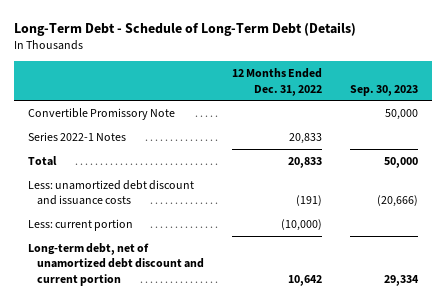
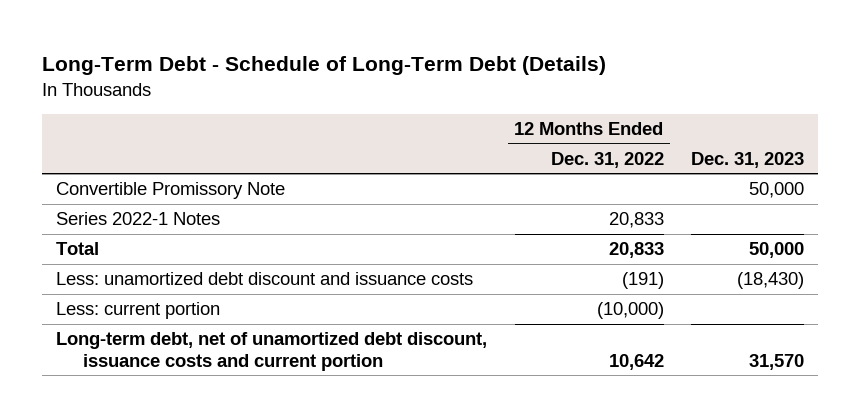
- | 12 Months Ended Dec. 31, 2022 | Sep. 30, 2023
+ | 12 Months Ended Dec. 31, 2022 | Dec. 31, 2023
- Long-term debt, net of unamortized debt discount and current portion | 10,642 | 29,334
+ Long-term debt, net of unamortized debt discount, issuance costs and current portion | 10,642 | 31,570

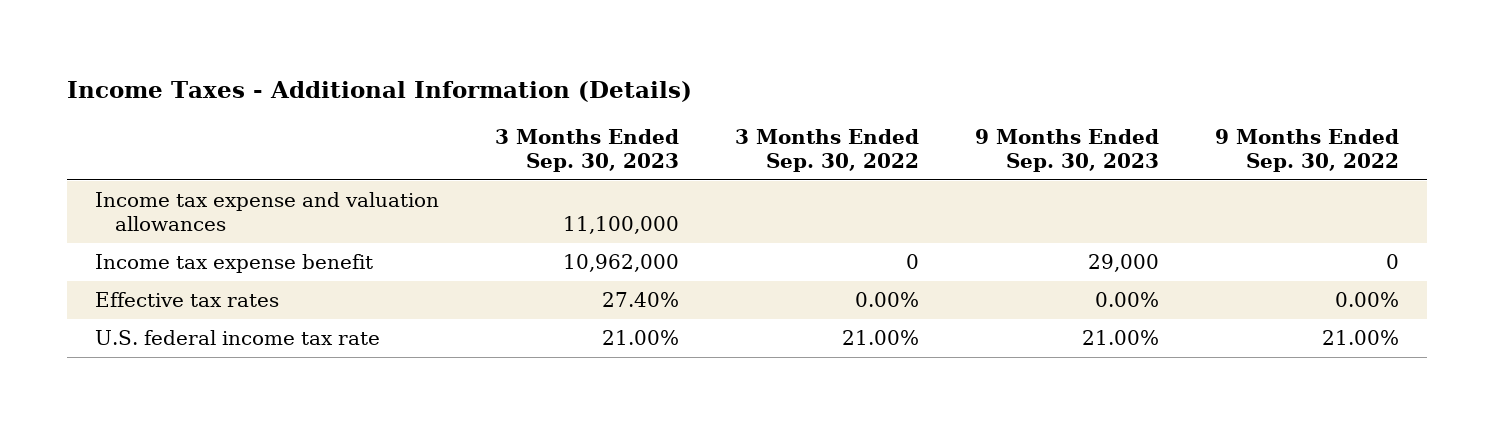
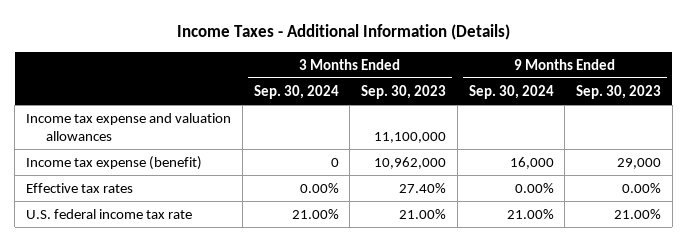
- | 3 Months Ended Sep. 30, 2023 | 3 Months Ended Sep. 30, 2022 | 9 Months Ended Sep. 30, 2023 | 9 Months Ended Sep. 30, 2022
+ | 3 Months Ended Sep. 30, 2024 | 3 Months Ended Sep. 30, 2023 | 9 Months Ended Sep. 30, 2024 | 9 Months Ended Sep. 30, 2023
- Income tax expense benefit | 10,962,000 | 0 | 29,000 | 0
+ Income tax expense (benefit) | 0 | 10,962,000 | 16,000 | 29,000

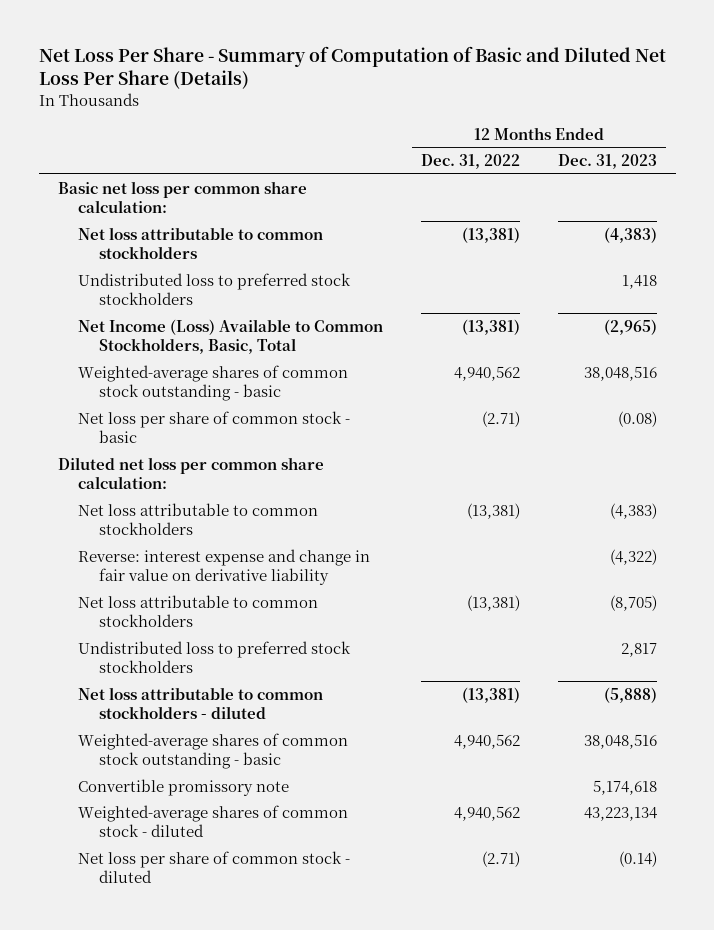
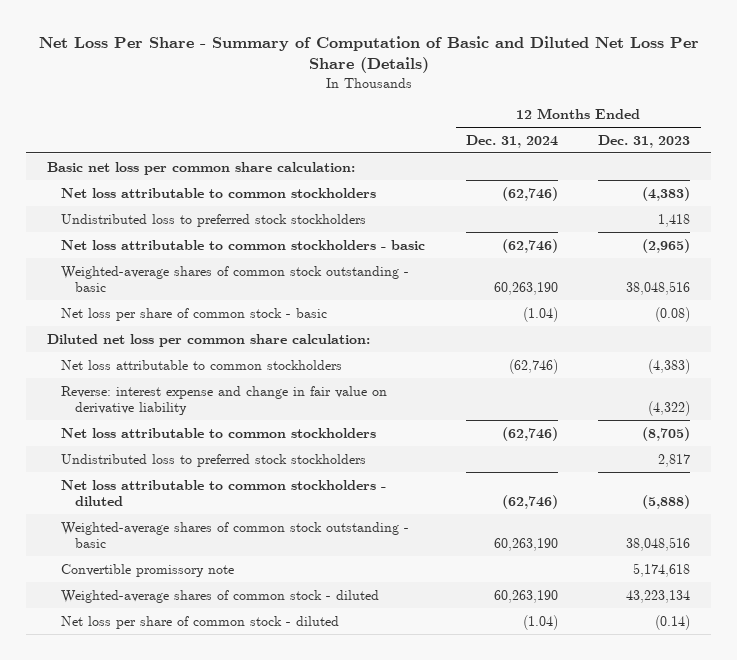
- | 12 Months Ended Dec. 31, 2022 | 12 Months Ended Dec. 31, 2023
+ | 12 Months Ended Dec. 31, 2024 | 12 Months Ended Dec. 31, 2023
- Net Income (Loss) Available to Common Stockholders, Basic, Total | (13,381) | (2,965)
+ Net loss attributable to common stockholders - basic | (62,746) | (2,965)

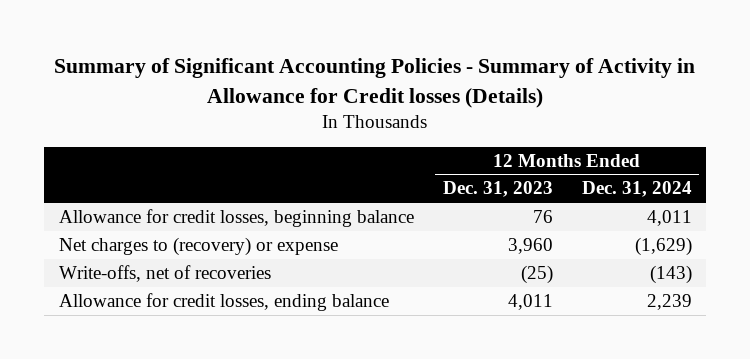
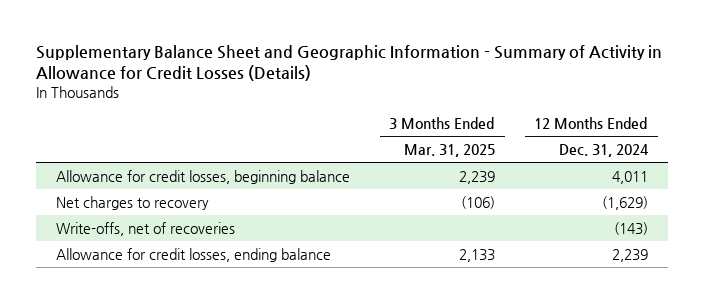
- Summary of Significant Accounting Policies - Summary of Activity in Allowance for Credit losses (Details)
+ Supplementary Balance Sheet and Geographic Information - Summary of Activity in Allowance for Credit Losses (Details)
- | 12 Months Ended Dec. 31, 2023 | 12 Months Ended Dec. 31, 2024
+ | 3 Months Ended Mar. 31, 2025 | 12 Months Ended Dec. 31, 2024
- Net charges to (recovery) or expense | 3,960 | (1,629)
+ Net charges to recovery | (106) | (1,629)

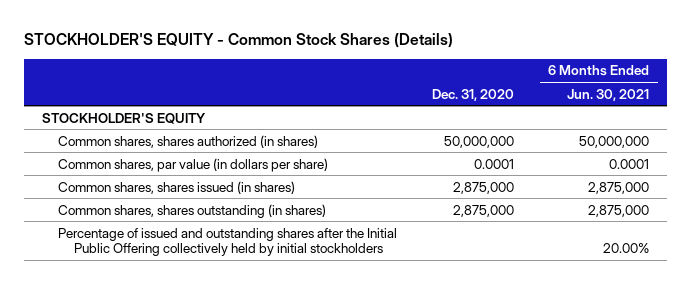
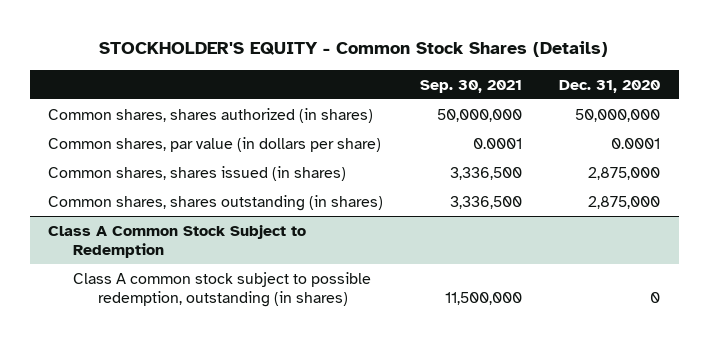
- | Dec. 31, 2020 | 6 Months Ended Jun. 30, 2021
+ | Sep. 30, 2021 | Dec. 31, 2020
- STOCKHOLDER'S EQUITY
- Percentage of issued and outstanding shares after the Initial Public Offering collectively held by initial stockholders | | 20.00%
+ Class A Common Stock Subject to Redemption
+ Class A common stock subject to possible redemption, outstanding (in shares) | 11,500,000 | 0

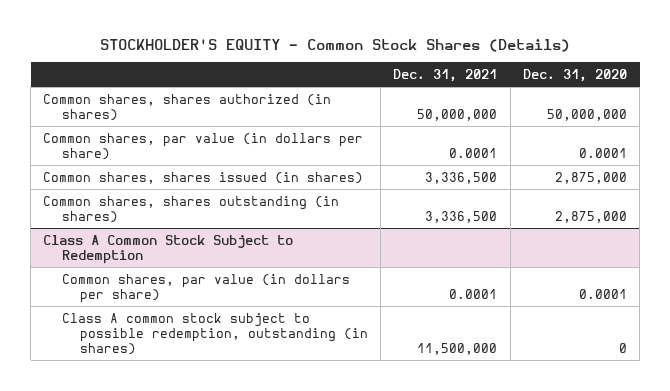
- | Sep. 30, 2021 | Dec. 31, 2020
+ | Dec. 31, 2021 | Dec. 31, 2020
@ Class A Common Stock Subject to Redemption
+ Common shares, par value (in dollars per share) | 0.0001 | 0.0001

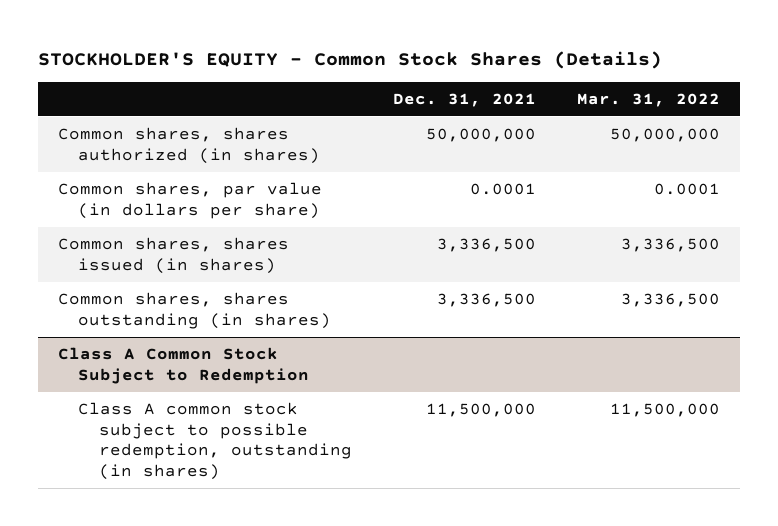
- | Dec. 31, 2021 | Dec. 31, 2020
+ | Dec. 31, 2021 | Mar. 31, 2022
@ Class A Common Stock Subject to Redemption
- Common shares, par value (in dollars per share) | 0.0001 | 0.0001

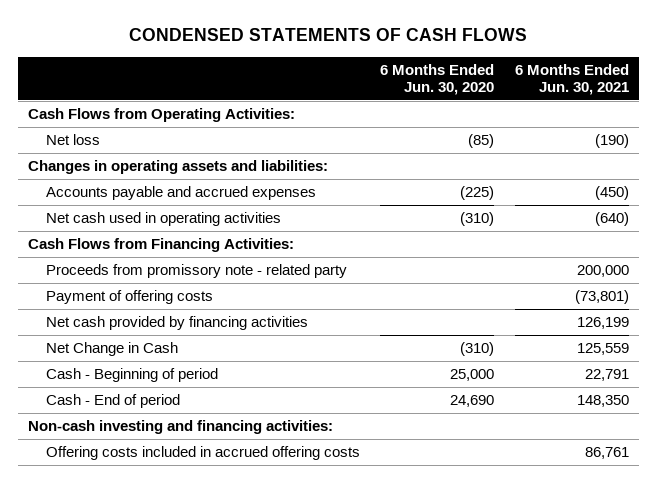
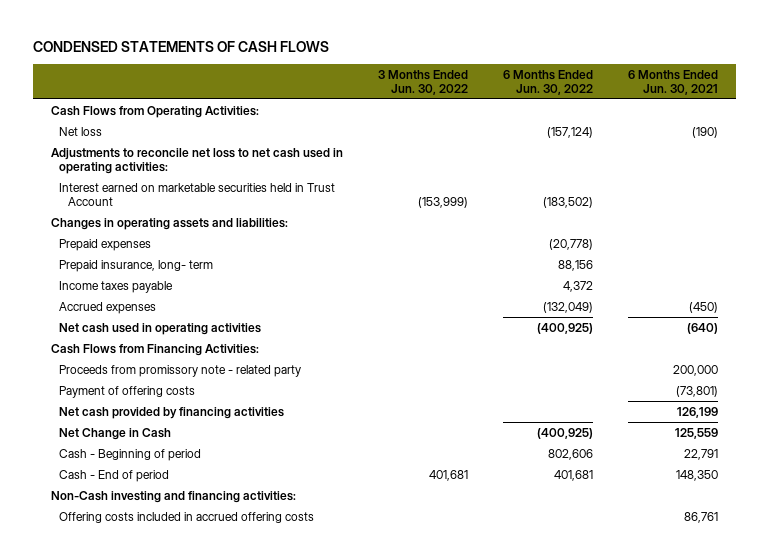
- | 6 Months Ended Jun. 30, 2020 | 6 Months Ended Jun. 30, 2021
+ | 3 Months Ended Jun. 30, 2022 | 6 Months Ended Jun. 30, 2022 | 6 Months Ended Jun. 30, 2021
+ Adjustments to reconcile net loss to net cash used in operating activities:
+ Interest earned on marketable securities held in Trust Account | (153,999) | (183,502) |
- Accounts payable and accrued expenses | (225) | (450)
+ Prepaid expenses | | (20,778) |
+ Prepaid insurance, long- term | | 88,156 |
+ Income taxes payable | | 4,372 |
+ Accrued expenses | | (132,049) | (450)
- Non-cash investing and financing activities:
+ Non-Cash investing and financing activities:

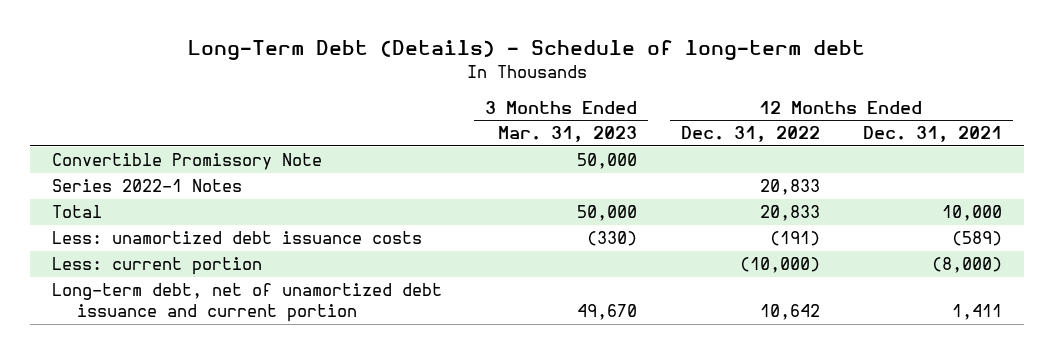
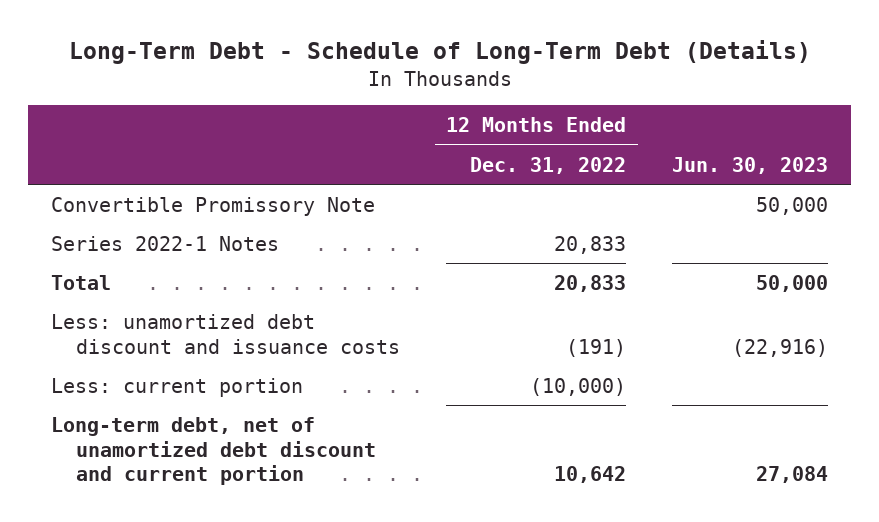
- Long-Term Debt (Details) - Schedule of long-term debt
+ Long-Term Debt - Schedule of Long-Term Debt (Details)
- | 3 Months Ended Mar. 31, 2023 | 12 Months Ended Dec. 31, 2022 | 12 Months Ended Dec. 31, 2021
+ | 12 Months Ended Dec. 31, 2022 | Jun. 30, 2023
- Less: unamortized debt issuance costs | (330) | (191) | (589)
+ Less: unamortized debt discount and issuance costs | (191) | (22,916)
- Long-term debt, net of unamortized debt issuance and current portion | 49,670 | 10,642 | 1,411
+ Long-term debt, net of unamortized debt discount and current portion | 10,642 | 27,084

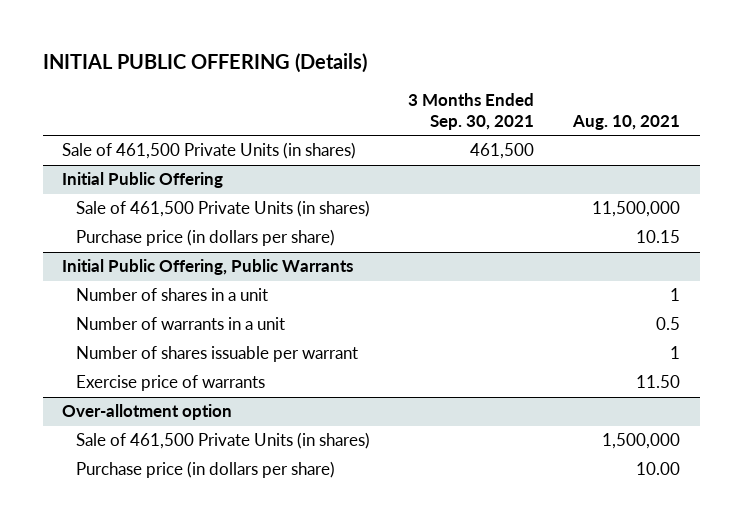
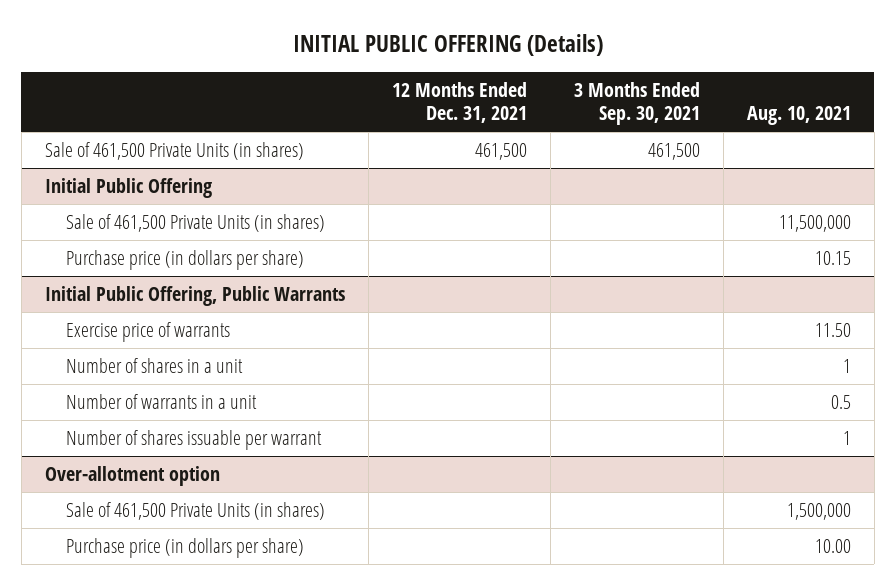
- | 3 Months Ended Sep. 30, 2021 | Aug. 10, 2021
+ | 12 Months Ended Dec. 31, 2021 | 3 Months Ended Sep. 30, 2021 | Aug. 10, 2021
@ Initial Public Offering, Public Warrants
moved up: Exercise price of warrants | | | 11.50

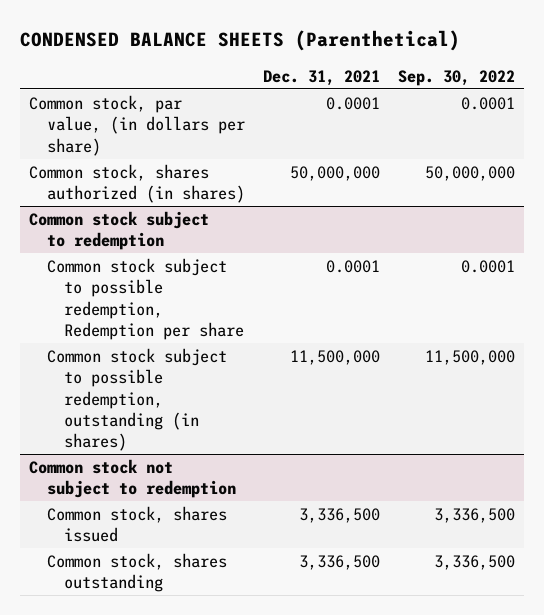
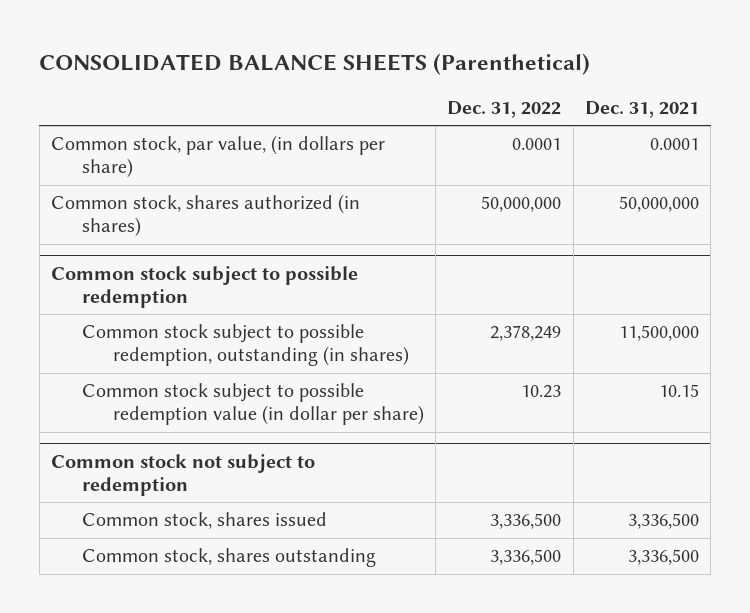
- CONDENSED BALANCE SHEETS (Parenthetical)
+ CONSOLIDATED BALANCE SHEETS (Parenthetical)
- | Dec. 31, 2021 | Sep. 30, 2022
+ | Dec. 31, 2022 | Dec. 31, 2021
- Common stock subject to redemption
- Common stock subject to possible redemption, Redemption per share | 0.0001 | 0.0001
+ Common stock subject to possible redemption
+ Common stock subject to possible redemption value (in dollar per share) | 10.23 | 10.15

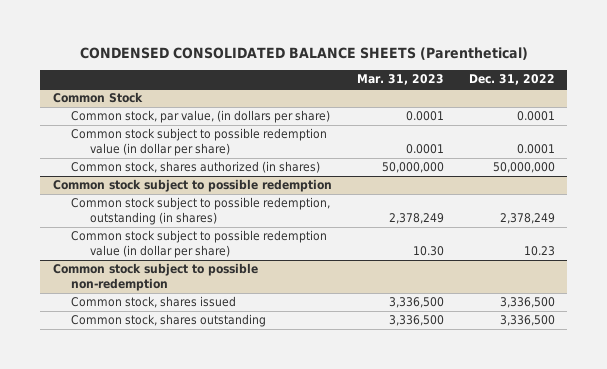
- CONSOLIDATED BALANCE SHEETS (Parenthetical)
+ CONDENSED CONSOLIDATED BALANCE SHEETS (Parenthetical)
- | Dec. 31, 2022 | Dec. 31, 2021
+ | Mar. 31, 2023 | Dec. 31, 2022
+ Common Stock
+ Common stock subject to possible redemption value (in dollar per share) | 0.0001 | 0.0001
- Common stock not subject to redemption
+ Common stock subject to possible non-redemption

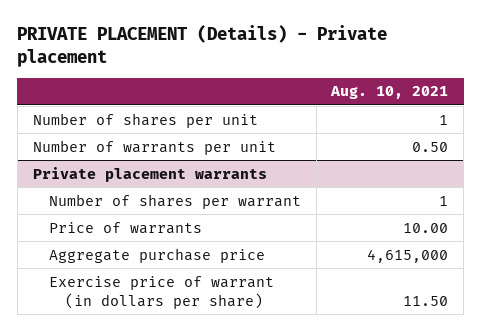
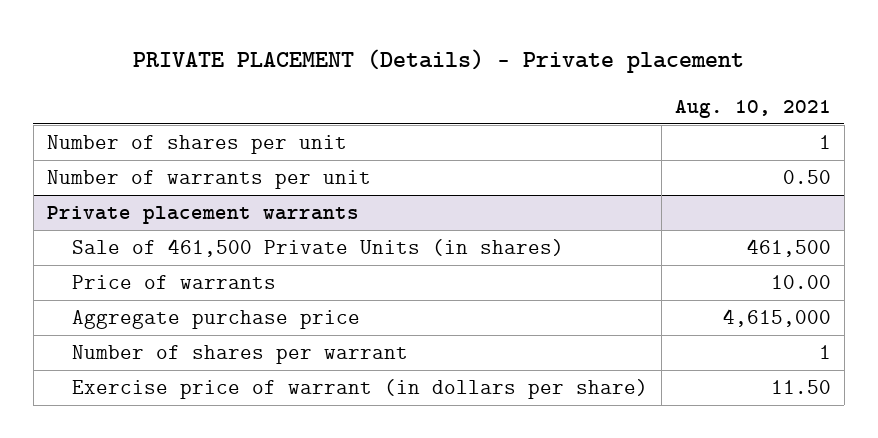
@ Private placement warrants
+ Sale of 461,500 Private Units (in shares) | 461,500
moved down: Number of shares per warrant | 1

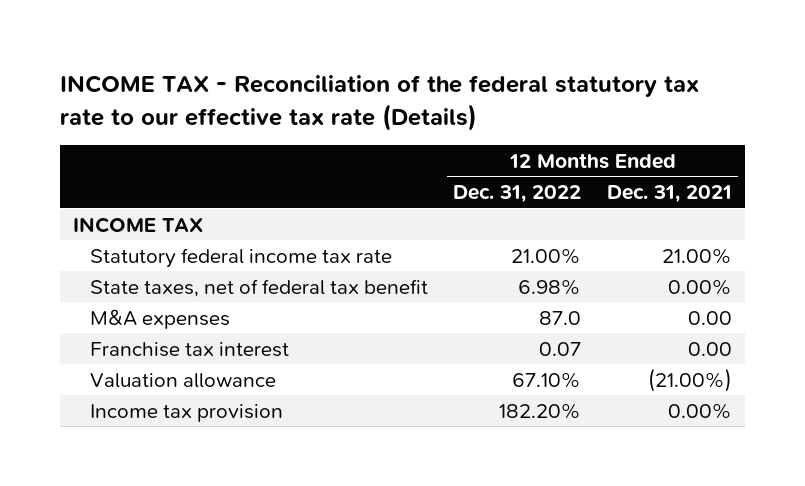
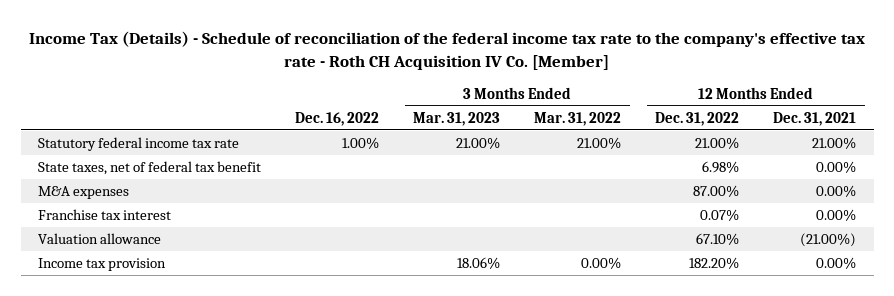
- INCOME TAX - Reconciliation of the federal statutory tax rate to our effective tax rate (Details)
+ Income Tax (Details) - Schedule of reconciliation of the federal income tax rate to the company's effective tax rate - Roth CH Acquisition IV Co. [Member]
- | 12 Months Ended Dec. 31, 2022 | 12 Months Ended Dec. 31, 2021
+ | Dec. 16, 2022 | 3 Months Ended Mar. 31, 2023 | 3 Months Ended Mar. 31, 2022 | 12 Months Ended Dec. 31, 2022 | 12 Months Ended Dec. 31, 2021
- INCOME TAX
- M&A expenses | 87.0 | 0.00
- Franchise tax interest | 0.07 | 0.00
+ M&A expenses | | | | 87.00% | 0.00%
+ Franchise tax interest | | | | 0.07% | 0.00%

